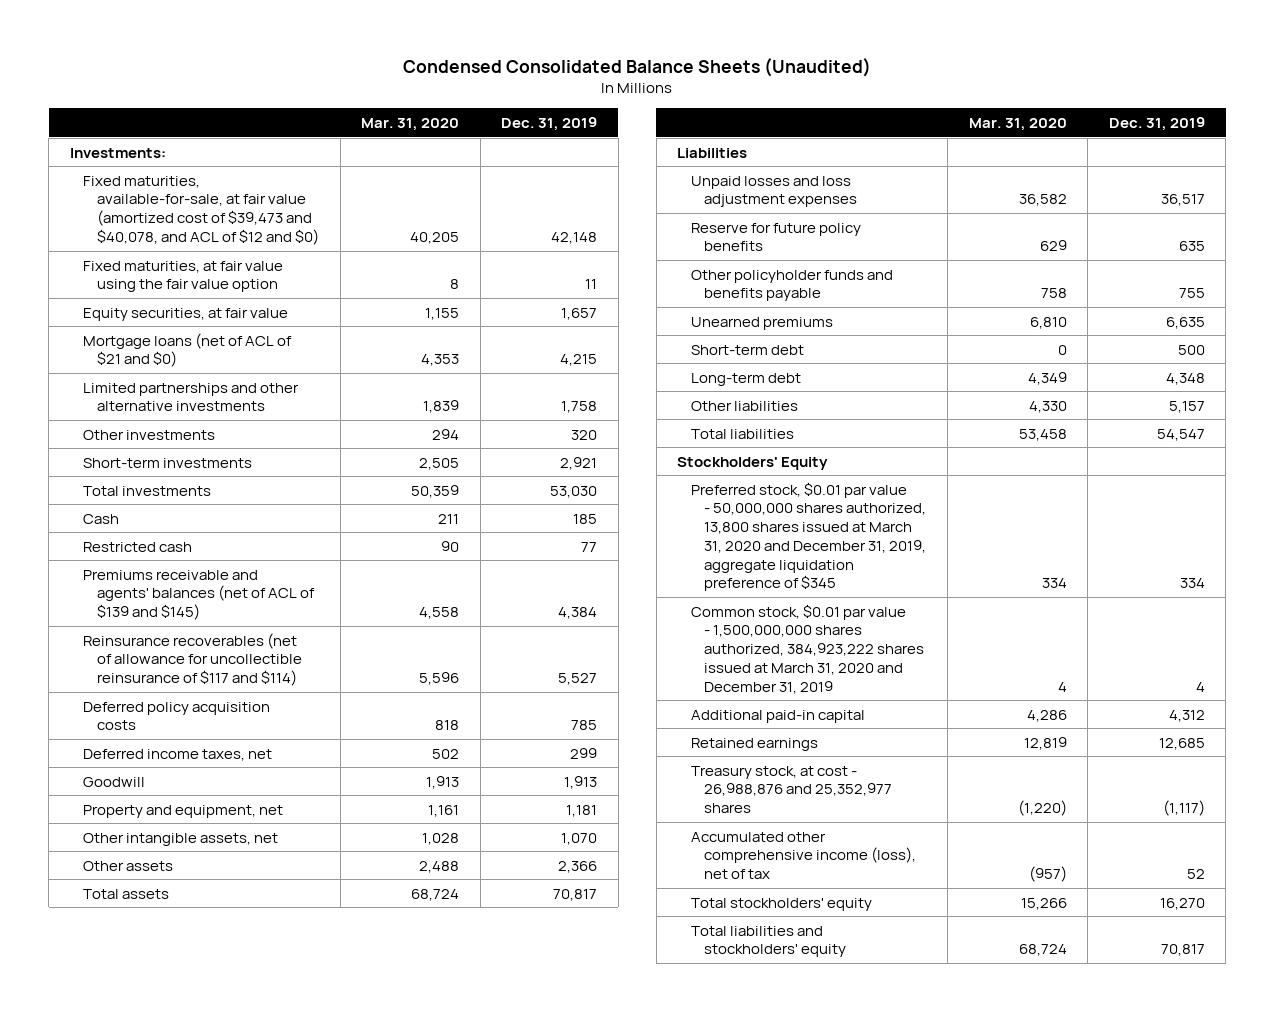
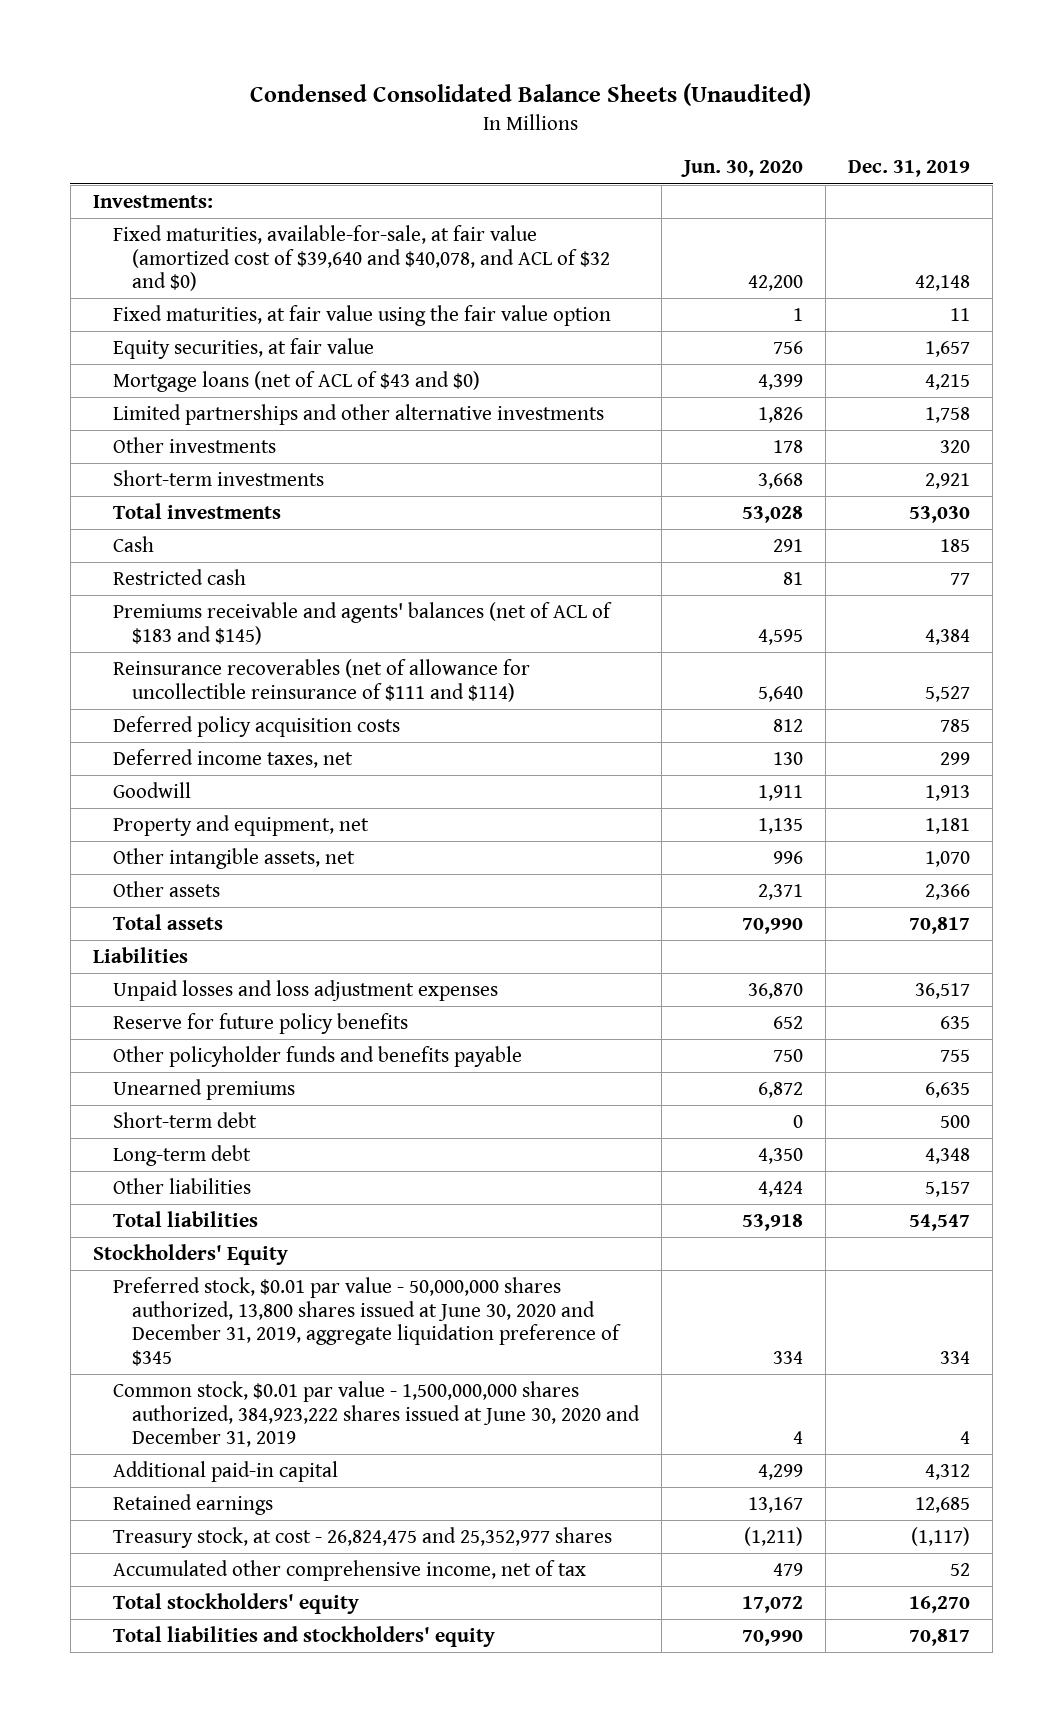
- | Mar. 31, 2020 | Dec. 31, 2019
+ | Jun. 30, 2020 | Dec. 31, 2019
- Fixed maturities, available-for-sale, at fair value (amortized cost of $39,473 and $40,078, and ACL of $12 and $0) | 40,205 | 42,148
+ Fixed maturities, available-for-sale, at fair value (amortized cost of $39,640 and $40,078, and ACL of $32 and $0) | 42,200 | 42,148
- Mortgage loans (net of ACL of $21 and $0) | 4,353 | 4,215
+ Mortgage loans (net of ACL of $43 and $0) | 4,399 | 4,215
- Premiums receivable and agents' balances (net of ACL of $139 and $145) | 4,558 | 4,384
- Reinsurance recoverables (net of allowance for uncollectible reinsurance of $117 and $114) | 5,596 | 5,527
+ Premiums receivable and agents' balances (net of ACL of $183 and $145) | 4,595 | 4,384
+ Reinsurance recoverables (net of allowance for uncollectible reinsurance of $111 and $114) | 5,640 | 5,527
- Preferred stock, $0.01 par value - 50,000,000 shares authorized, 13,800 shares issued at March 31, 2020 and December 31, 2019, aggregate liquidation preference of $345 | 334 | 334
- Common stock, $0.01 par value - 1,500,000,000 shares authorized, 384,923,222 shares issued at March 31, 2020 and December 31, 2019 | 4 | 4
+ Preferred stock, $0.01 par value - 50,000,000 shares authorized, 13,800 shares issued at June 30, 2020 and December 31, 2019, aggregate liquidation preference of $345 | 334 | 334
+ Common stock, $0.01 par value - 1,500,000,000 shares authorized, 384,923,222 shares issued at June 30, 2020 and December 31, 2019 | 4 | 4
- Treasury stock, at cost - 26,988,876 and 25,352,977 shares | (1,220) | (1,117)
- Accumulated other comprehensive income (loss), net of tax | (957) | 52
+ Treasury stock, at cost - 26,824,475 and 25,352,977 shares | (1,211) | (1,117)
+ Accumulated other comprehensive income, net of tax | 479 | 52

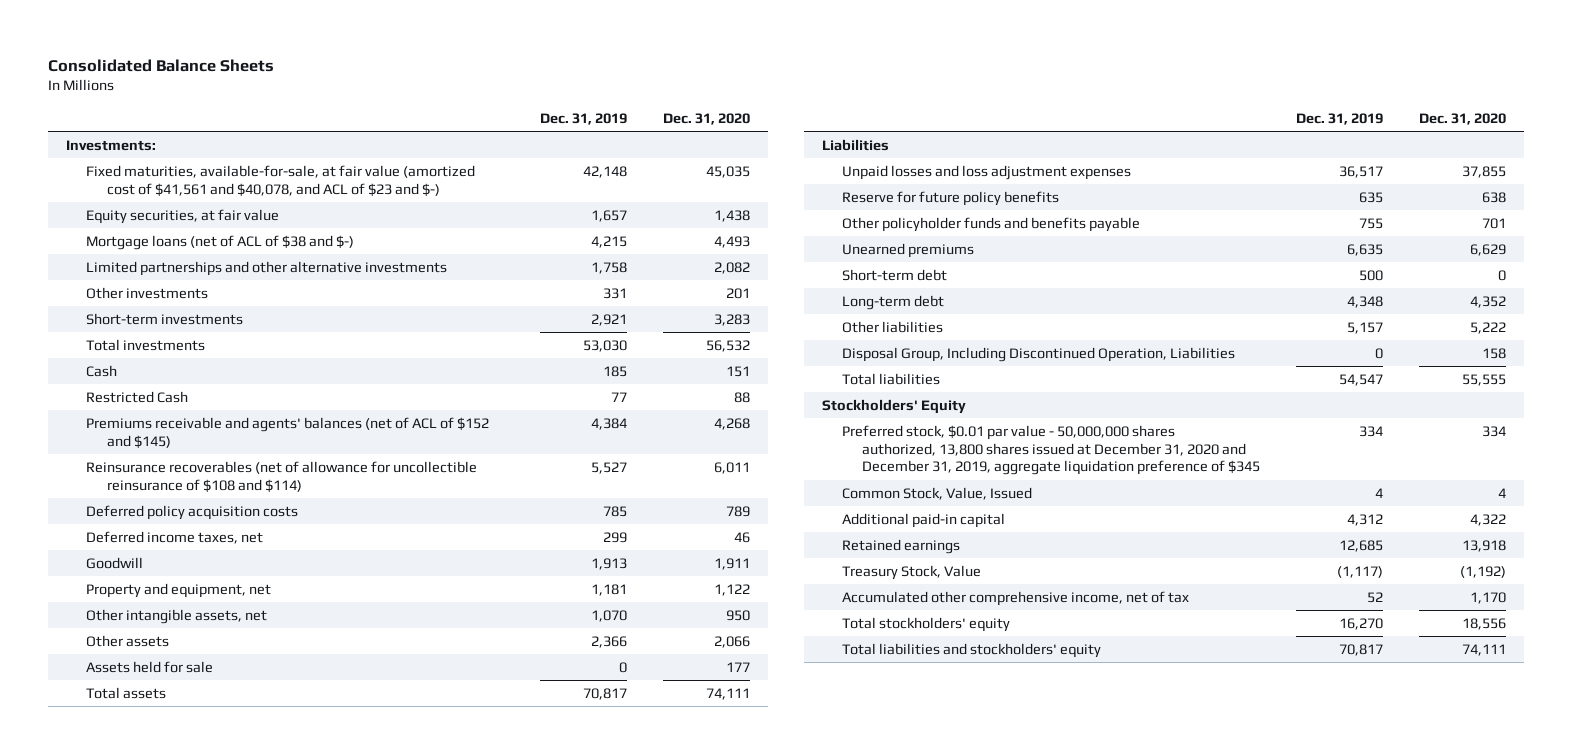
- Condensed Consolidated Balance Sheets (Unaudited)
+ Consolidated Balance Sheets
- | Jun. 30, 2020 | Dec. 31, 2019
+ | Dec. 31, 2019 | Dec. 31, 2020
- Fixed maturities, available-for-sale, at fair value (amortized cost of $39,640 and $40,078, and ACL of $32 and $0) | 42,200 | 42,148
- Fixed maturities, at fair value using the fair value option | 1 | 11
+ Fixed maturities, available-for-sale, at fair value (amortized cost of $41,561 and $40,078, and ACL of $23 and $-) | 42,148 | 45,035
- Mortgage loans (net of ACL of $43 and $0) | 4,399 | 4,215
+ Mortgage loans (net of ACL of $38 and $-) | 4,215 | 4,493
- Other investments | 178 | 320
+ Other investments | 331 | 201
- Restricted cash | 81 | 77
- Premiums receivable and agents' balances (net of ACL of $183 and $145) | 4,595 | 4,384
- Reinsurance recoverables (net of allowance for uncollectible reinsurance of $111 and $114) | 5,640 | 5,527
+ Restricted Cash | 77 | 88
+ Premiums receivable and agents' balances (net of ACL of $152 and $145) | 4,384 | 4,268
+ Reinsurance recoverables (net of allowance for uncollectible reinsurance of $108 and $114) | 5,527 | 6,011
+ Assets held for sale | 0 | 177
+ Disposal Group, Including Discontinued Operation, Liabilities | 0 | 158
- Preferred stock, $0.01 par value - 50,000,000 shares authorized, 13,800 shares issued at June 30, 2020 and December 31, 2019, aggregate liquidation preference of $345 | 334 | 334
- Common stock, $0.01 par value - 1,500,000,000 shares authorized, 384,923,222 shares issued at June 30, 2020 and December 31, 2019 | 4 | 4
+ Preferred stock, $0.01 par value - 50,000,000 shares authorized, 13,800 shares issued at December 31, 2020 and December 31, 2019, aggregate liquidation preference of $345 | 334 | 334
+ Common Stock, Value, Issued | 4 | 4
- Treasury stock, at cost - 26,824,475 and 25,352,977 shares | (1,211) | (1,117)
+ Treasury Stock, Value | (1,117) | (1,192)

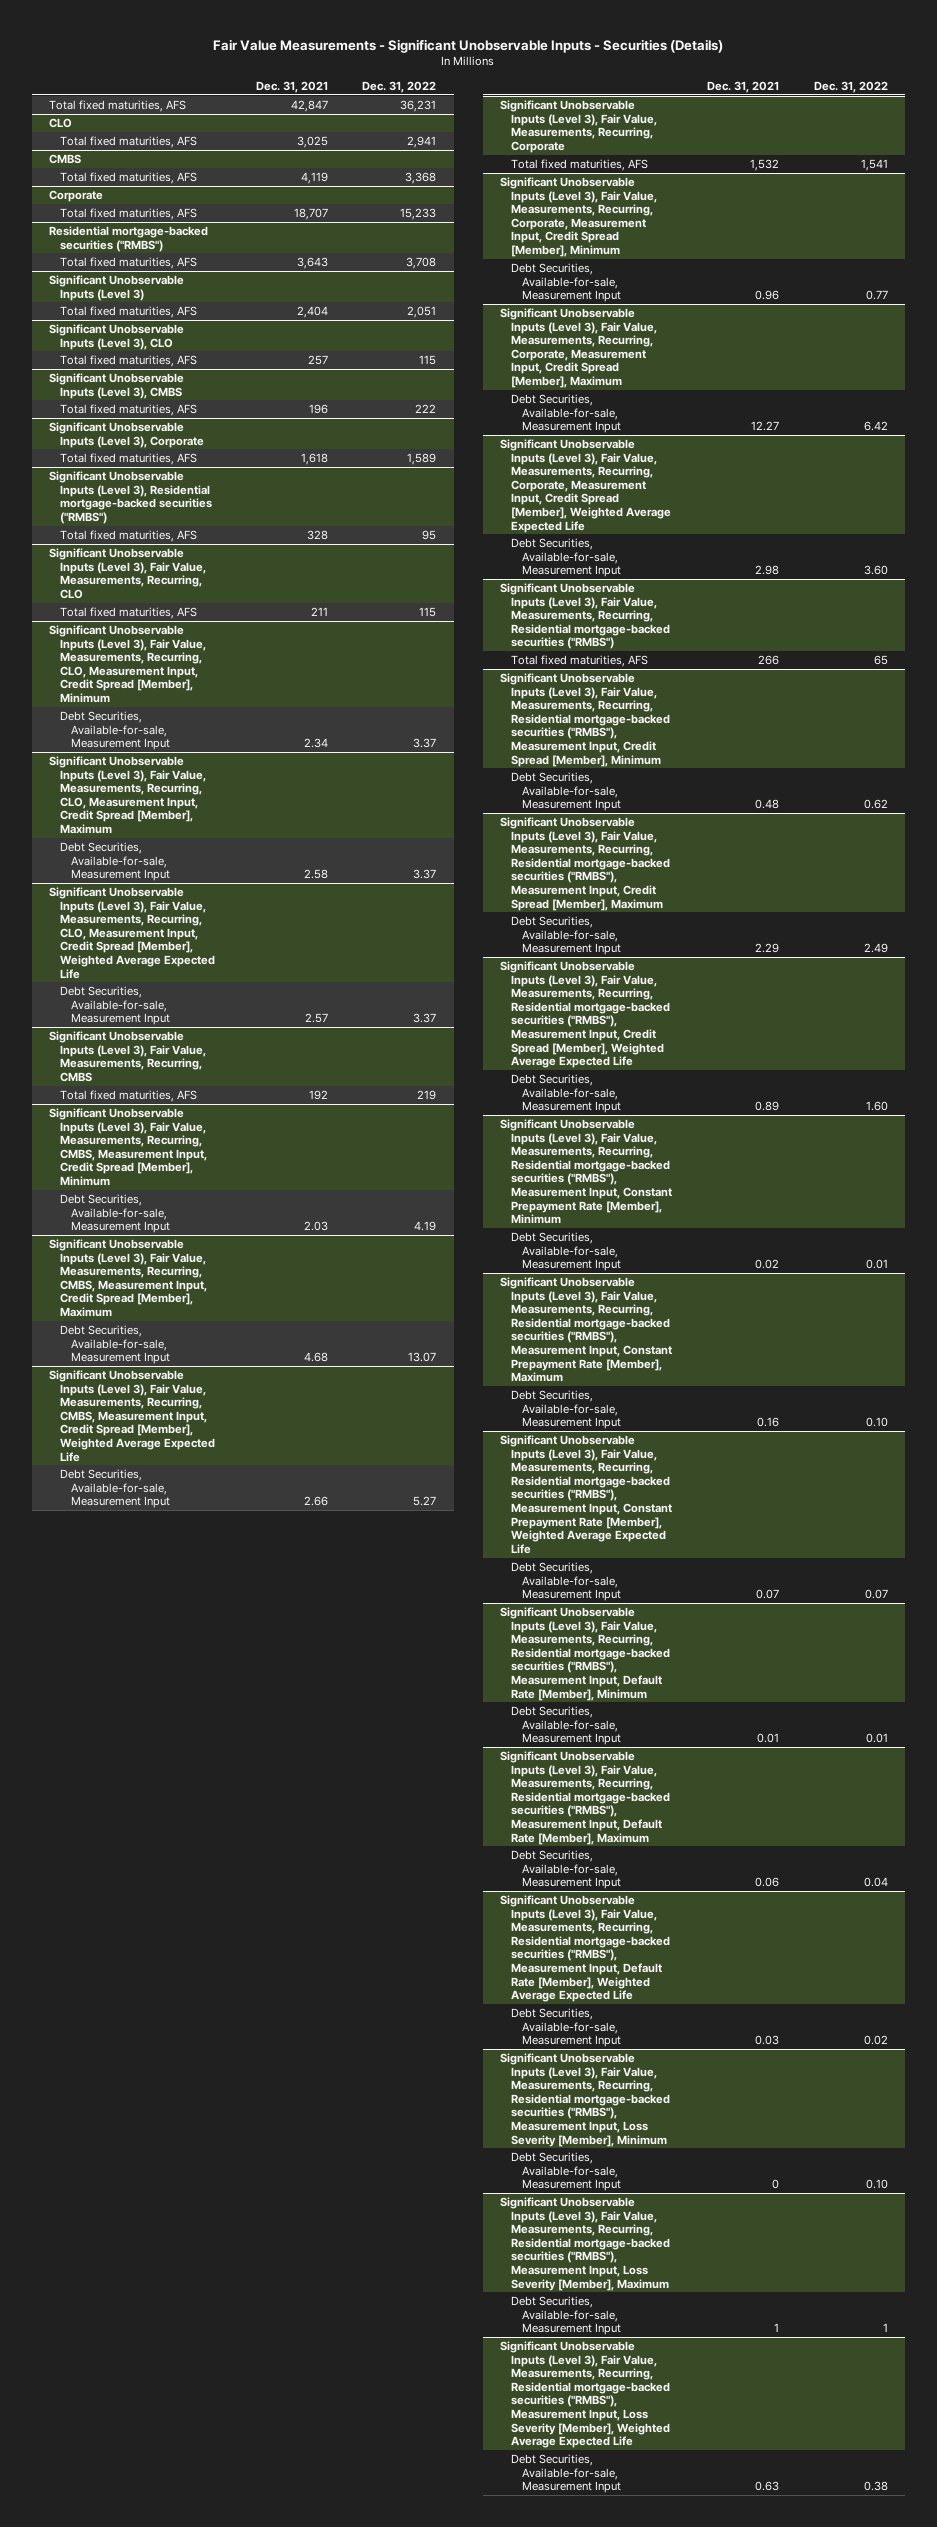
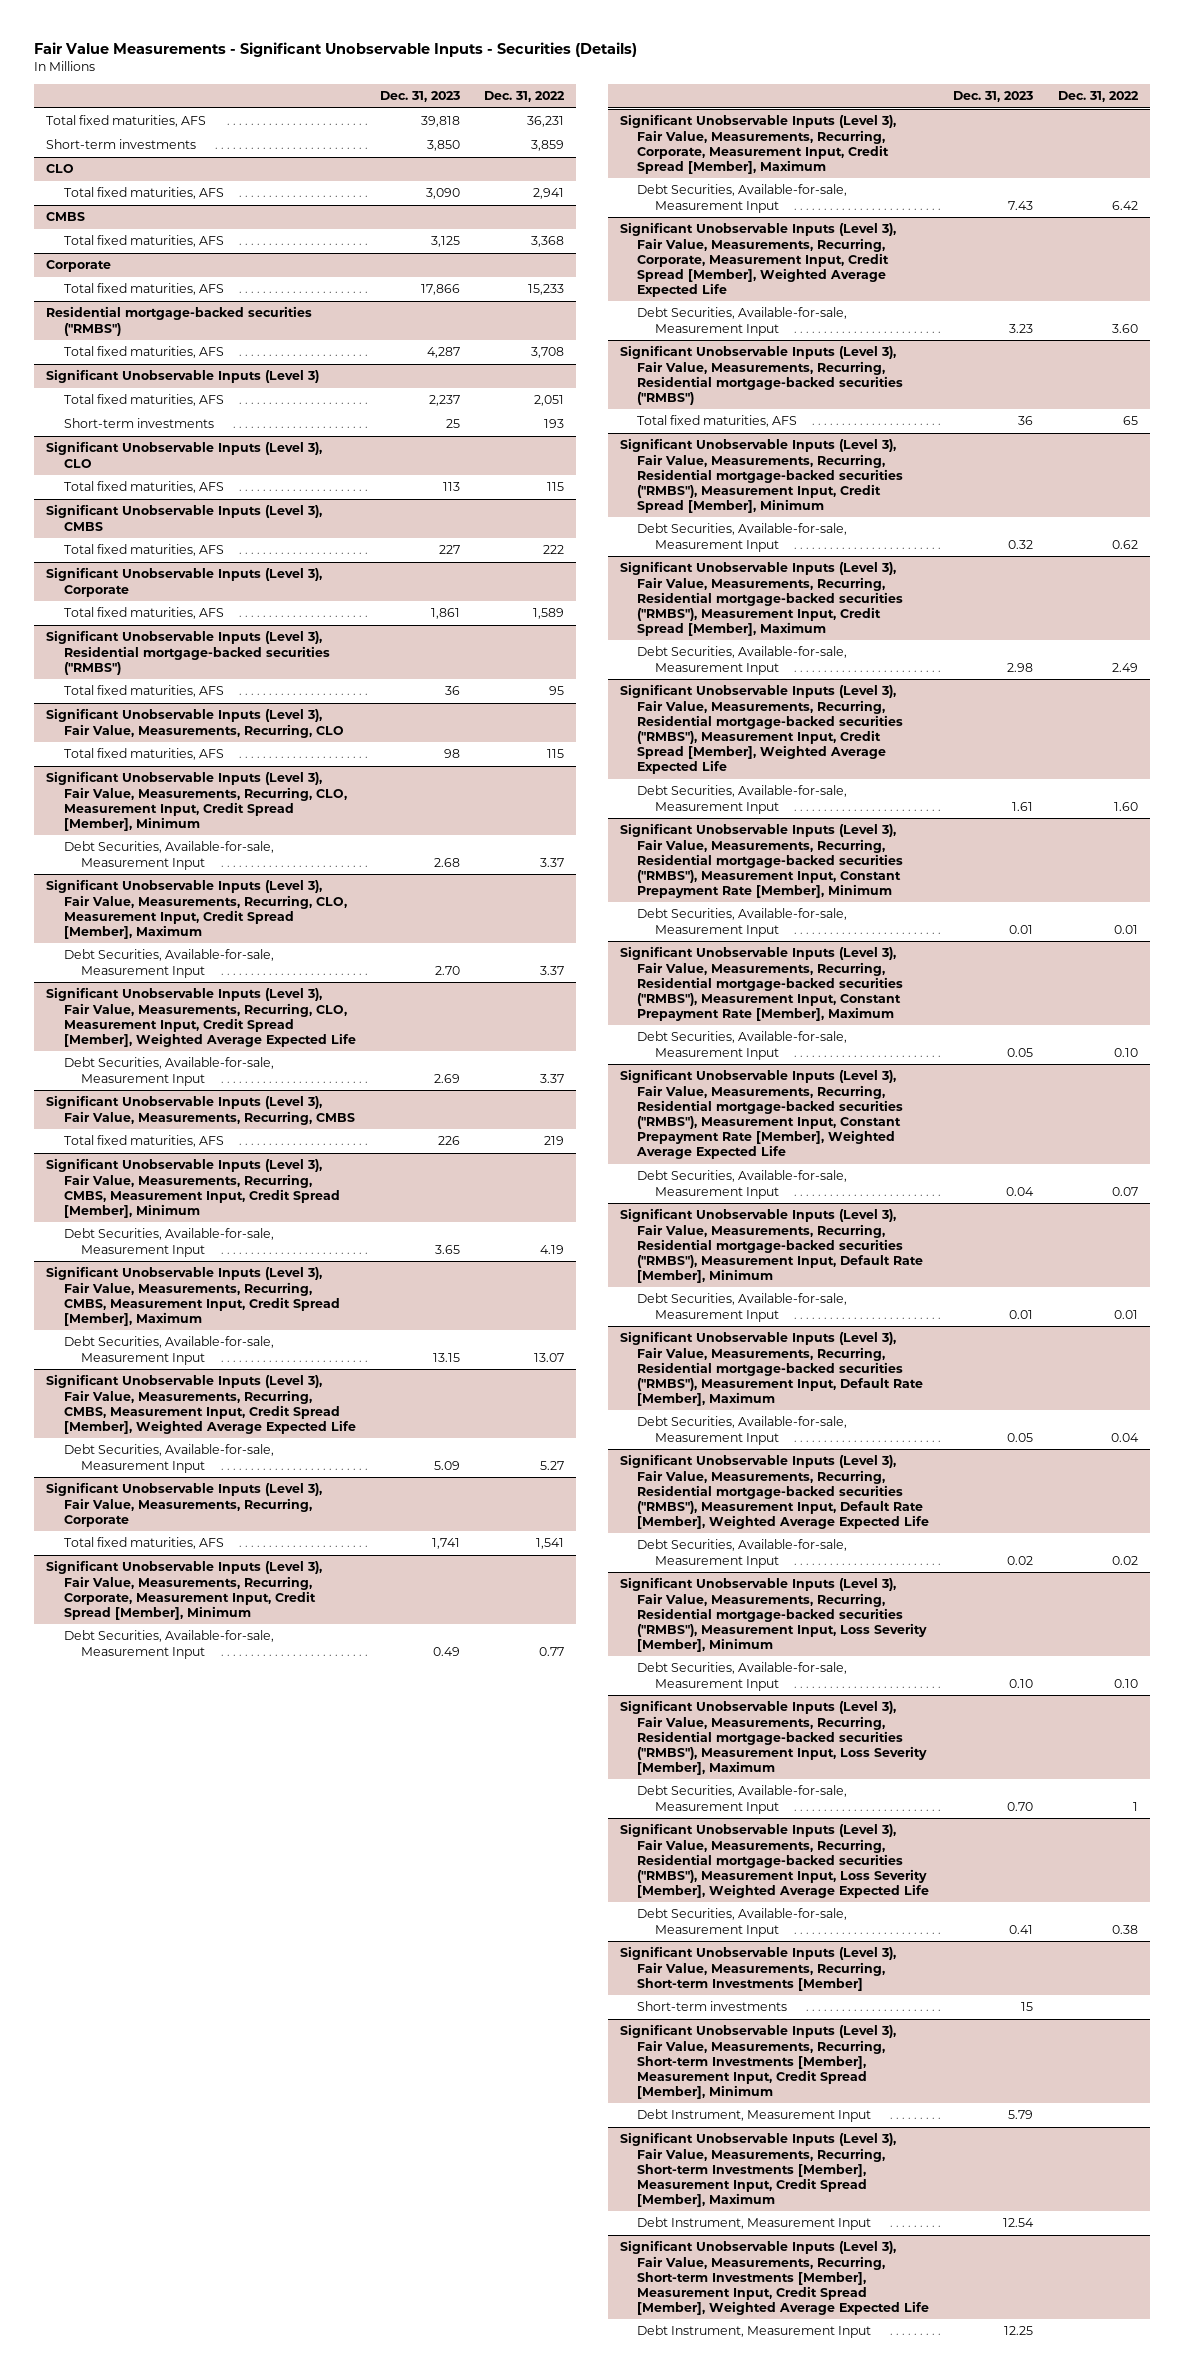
- | Dec. 31, 2021 | Dec. 31, 2022
+ | Dec. 31, 2023 | Dec. 31, 2022
+ Short-term investments | 3,850 | 3,859
@ Significant Unobservable Inputs (Level 3)
+ Short-term investments | 25 | 193
+ Significant Unobservable Inputs (Level 3), Fair Value, Measurements, Recurring, Short-term Investments [Member]
+ Short-term investments | 15 |
+ Significant Unobservable Inputs (Level 3), Fair Value, Measurements, Recurring, Short-term Investments [Member], Measurement Input, Credit Spread [Member], Minimum
+ Debt Instrument, Measurement Input | 5.79 |
+ Significant Unobservable Inputs (Level 3), Fair Value, Measurements, Recurring, Short-term Investments [Member], Measurement Input, Credit Spread [Member], Maximum
+ Debt Instrument, Measurement Input | 12.54 |
+ Significant Unobservable Inputs (Level 3), Fair Value, Measurements, Recurring, Short-term Investments [Member], Measurement Input, Credit Spread [Member], Weighted Average Expected Life
+ Debt Instrument, Measurement Input | 12.25 |

